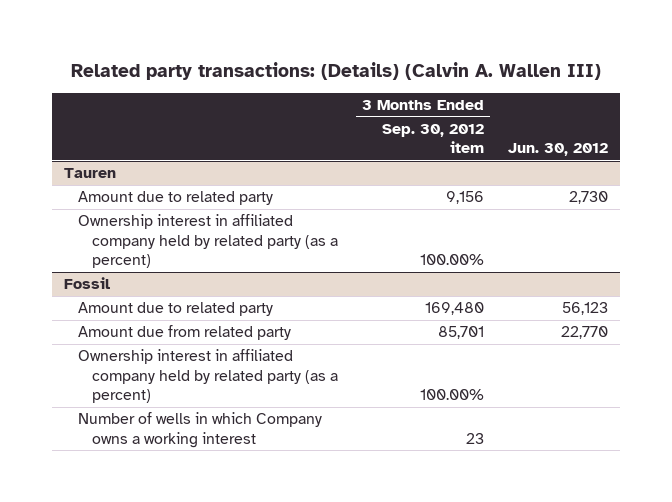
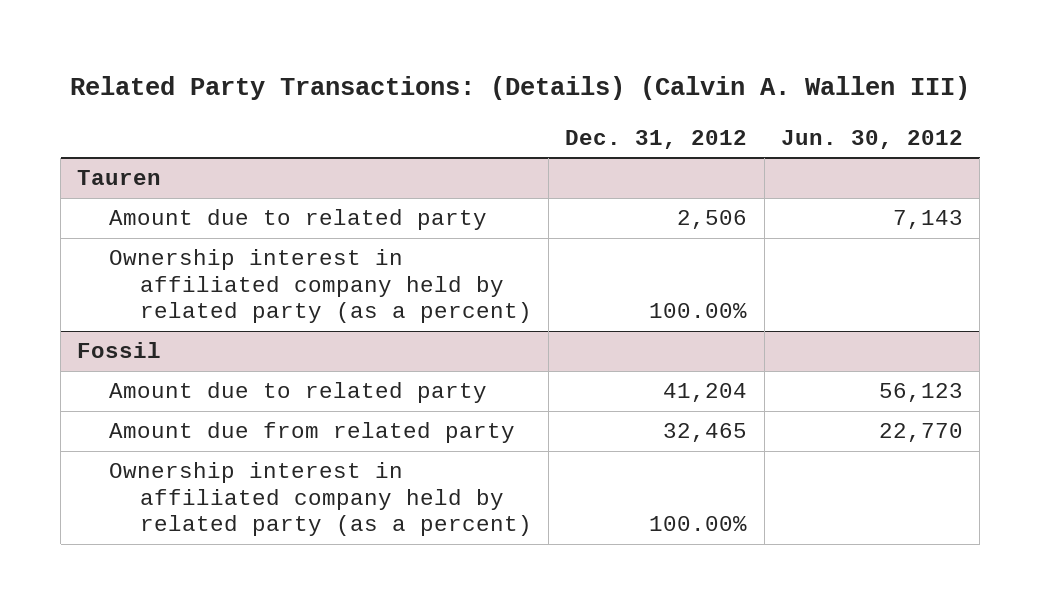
- Related party transactions: (Details) (Calvin A. Wallen III)
+ Related Party Transactions: (Details) (Calvin A. Wallen III)
- | 3 Months Ended Sep. 30, 2012 item | Jun. 30, 2012
+ | Dec. 31, 2012 | Jun. 30, 2012
@ Tauren
- Amount due to related party | 9,156 | 2,730
+ Amount due to related party | 2,506 | 7,143
@ Fossil
- Number of wells in which Company owns a working interest | 23 |

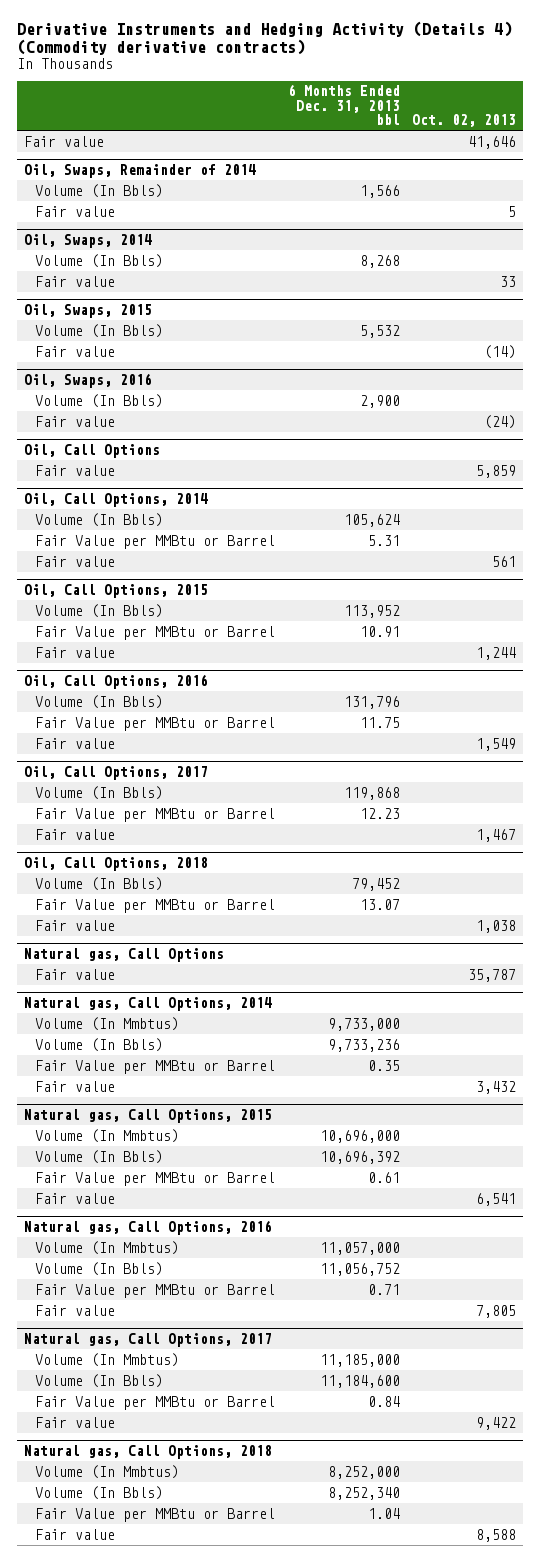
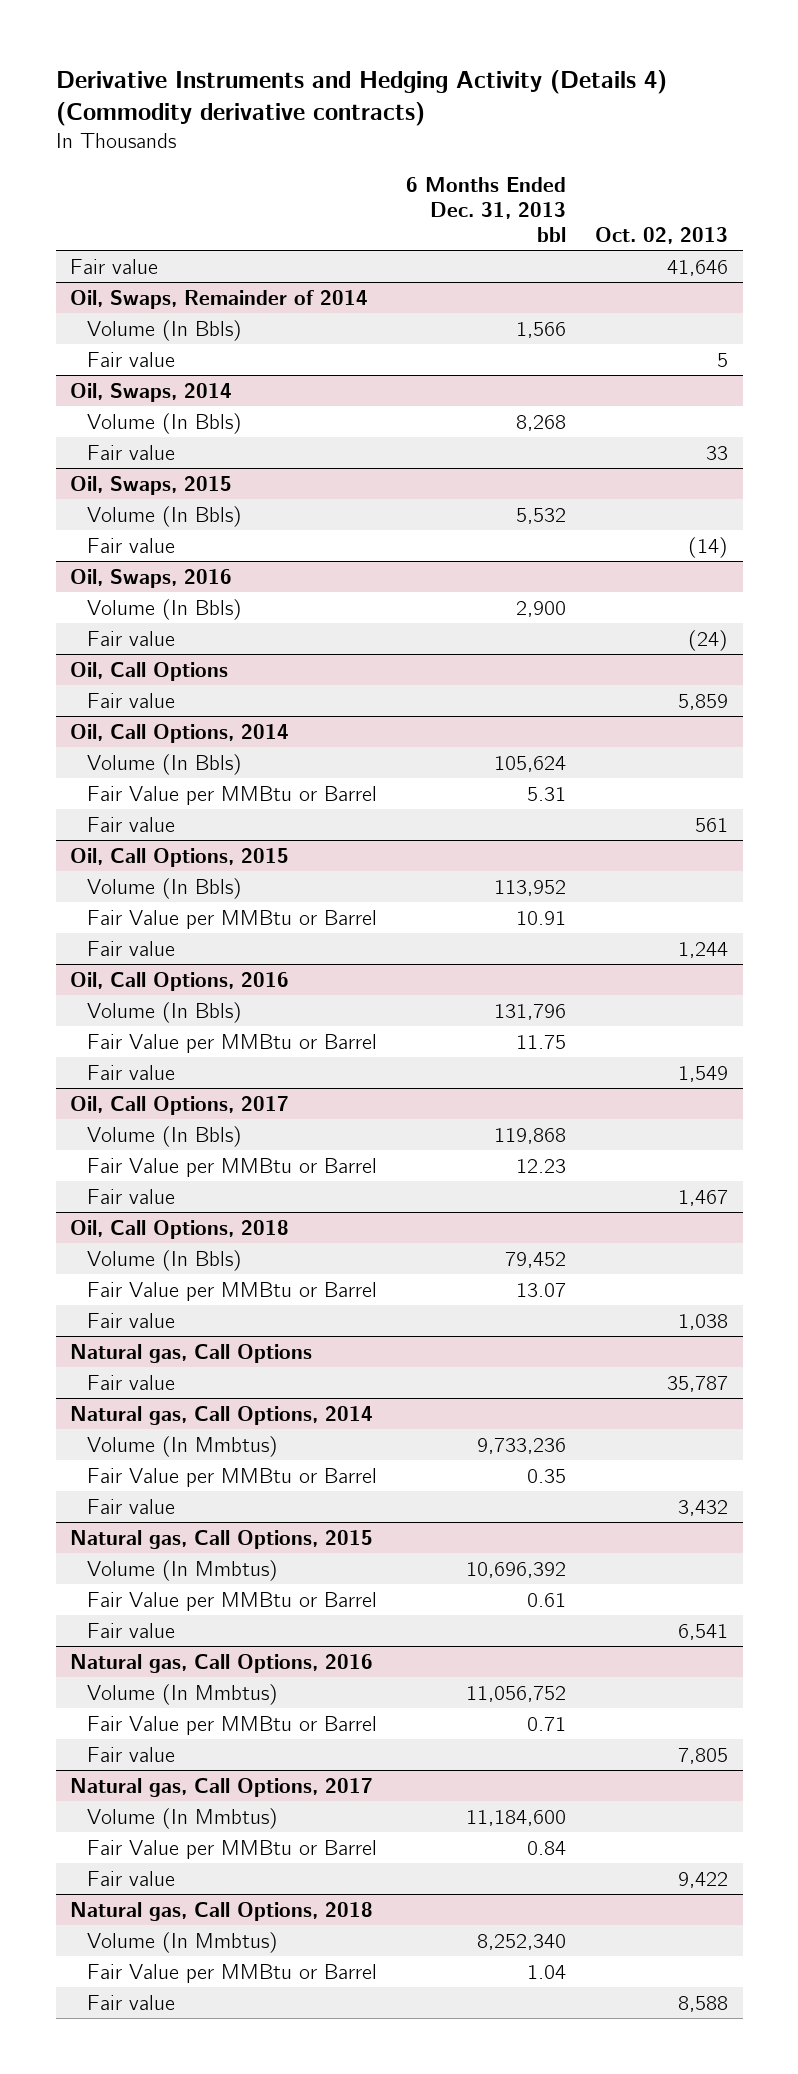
@ Natural gas, Call Options, 2014
- Volume (In Mmbtus) | 9,733,000 |
- Volume (In Bbls) | 9,733,236 |
+ Volume (In Mmbtus) | 9,733,236 |
@ Natural gas, Call Options, 2015
- Volume (In Mmbtus) | 10,696,000 |
- Volume (In Bbls) | 10,696,392 |
+ Volume (In Mmbtus) | 10,696,392 |
@ Natural gas, Call Options, 2016
- Volume (In Mmbtus) | 11,057,000 |
- Volume (In Bbls) | 11,056,752 |
+ Volume (In Mmbtus) | 11,056,752 |
@ Natural gas, Call Options, 2017
- Volume (In Mmbtus) | 11,185,000 |
- Volume (In Bbls) | 11,184,600 |
+ Volume (In Mmbtus) | 11,184,600 |
@ Natural gas, Call Options, 2018
- Volume (In Mmbtus) | 8,252,000 |
- Volume (In Bbls) | 8,252,340 |
+ Volume (In Mmbtus) | 8,252,340 |

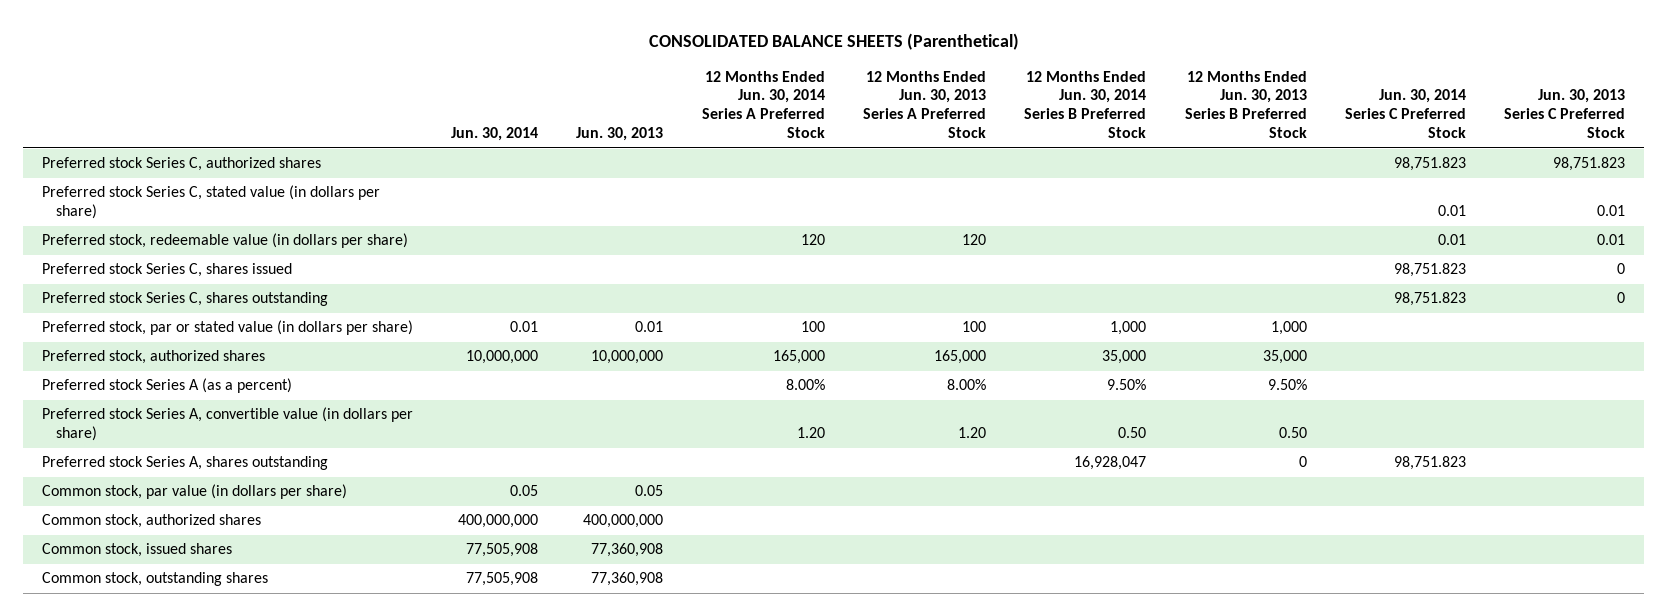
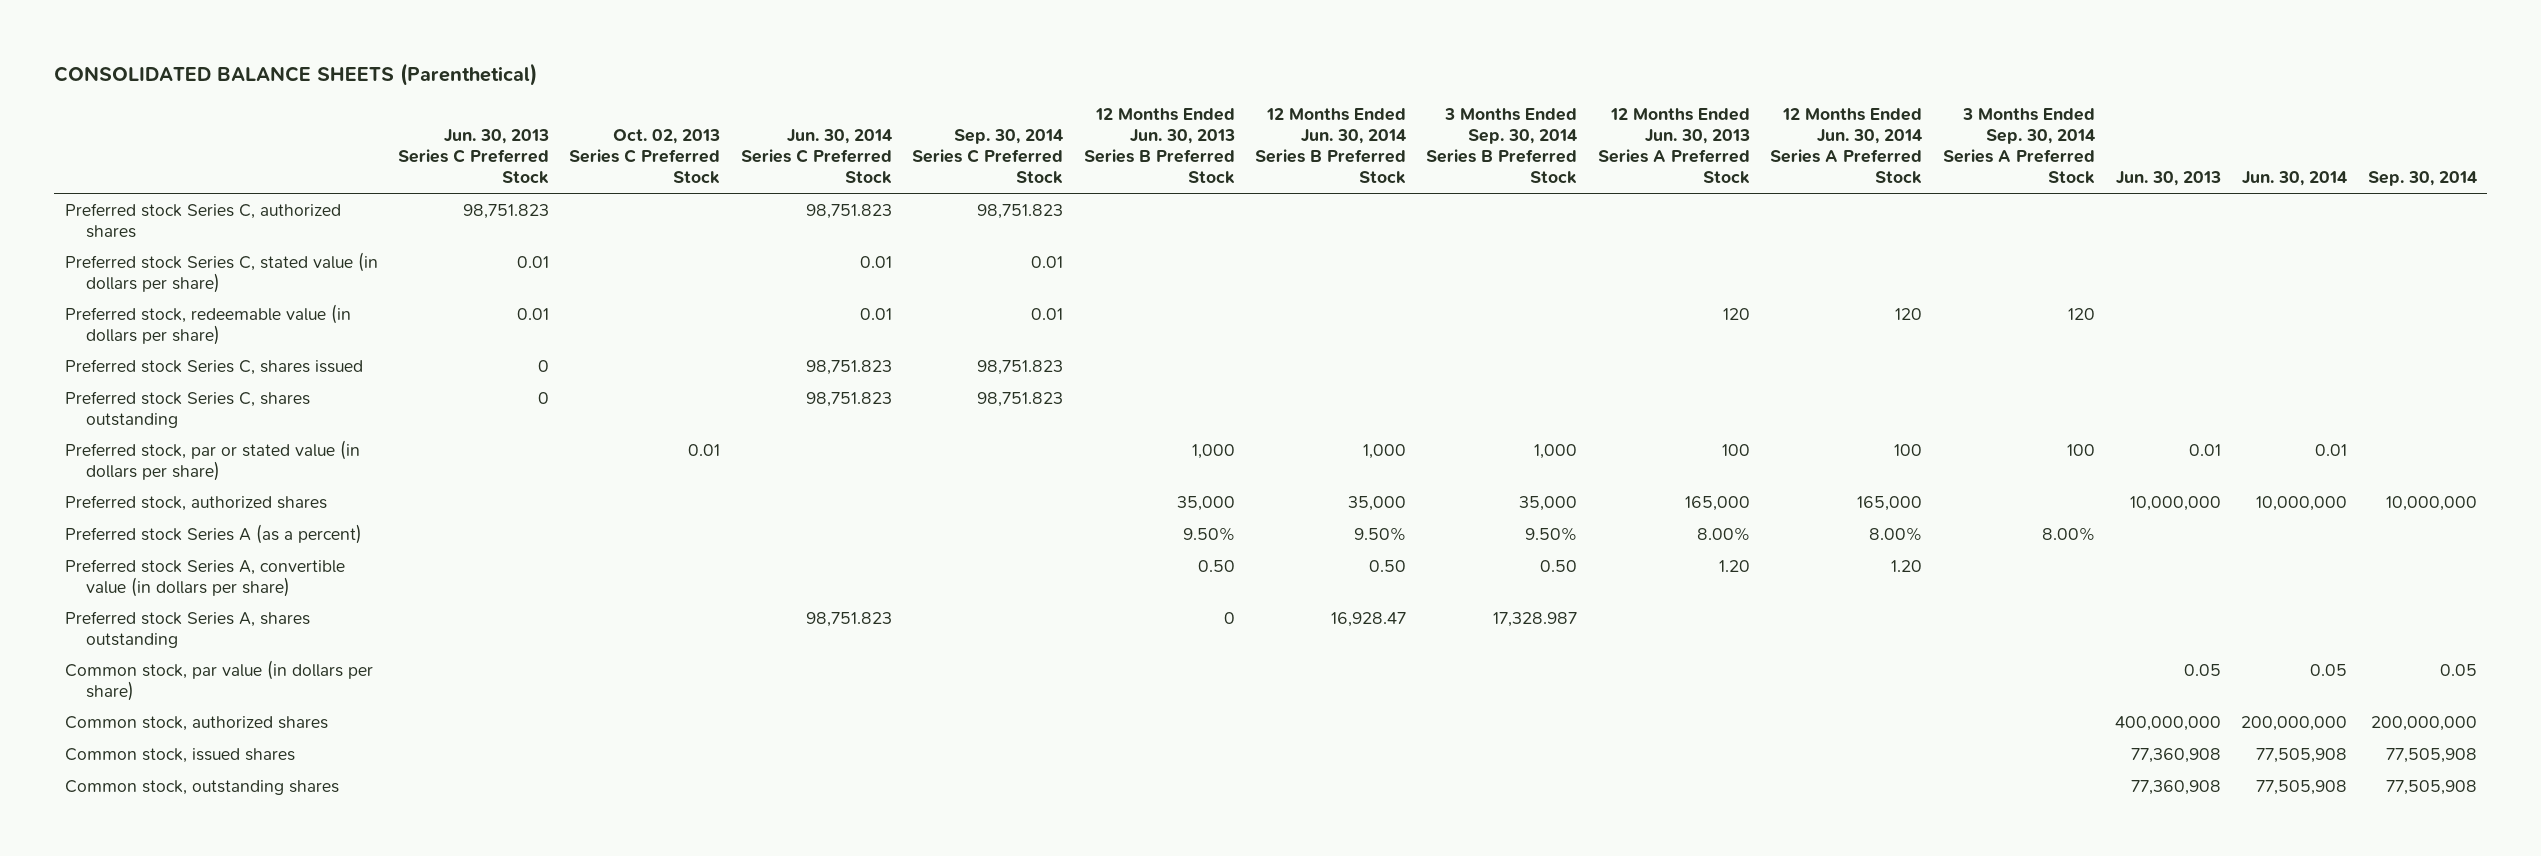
- | Jun. 30, 2014 | Jun. 30, 2013 | 12 Months Ended Jun. 30, 2014 Series A Preferred Stock | 12 Months Ended Jun. 30, 2013 Series A Preferred Stock | 12 Months Ended Jun. 30, 2014 Series B Preferred Stock | 12 Months Ended Jun. 30, 2013 Series B Preferred Stock | Jun. 30, 2014 Series C Preferred Stock | Jun. 30, 2013 Series C Preferred Stock
+ | Jun. 30, 2013 Series C Preferred Stock | Oct. 02, 2013 Series C Preferred Stock | Jun. 30, 2014 Series C Preferred Stock | Sep. 30, 2014 Series C Preferred Stock | 12 Months Ended Jun. 30, 2013 Series B Preferred Stock | 12 Months Ended Jun. 30, 2014 Series B Preferred Stock | 3 Months Ended Sep. 30, 2014 Series B Preferred Stock | 12 Months Ended Jun. 30, 2013 Series A Preferred Stock | 12 Months Ended Jun. 30, 2014 Series A Preferred Stock | 3 Months Ended Sep. 30, 2014 Series A Preferred Stock | Jun. 30, 2013 | Jun. 30, 2014 | Sep. 30, 2014
- Preferred stock Series A, shares outstanding | | | | | 16,928,047 | 0 | 98,751.823 |
+ Preferred stock Series A, shares outstanding | | | 98,751.823 | | 0 | 16,928.47 | 17,328.987 | | | | | |
- Common stock, authorized shares | 400,000,000 | 400,000,000 | | | | | |
+ Common stock, authorized shares | | | | | | | | | | | 400,000,000 | 200,000,000 | 200,000,000

